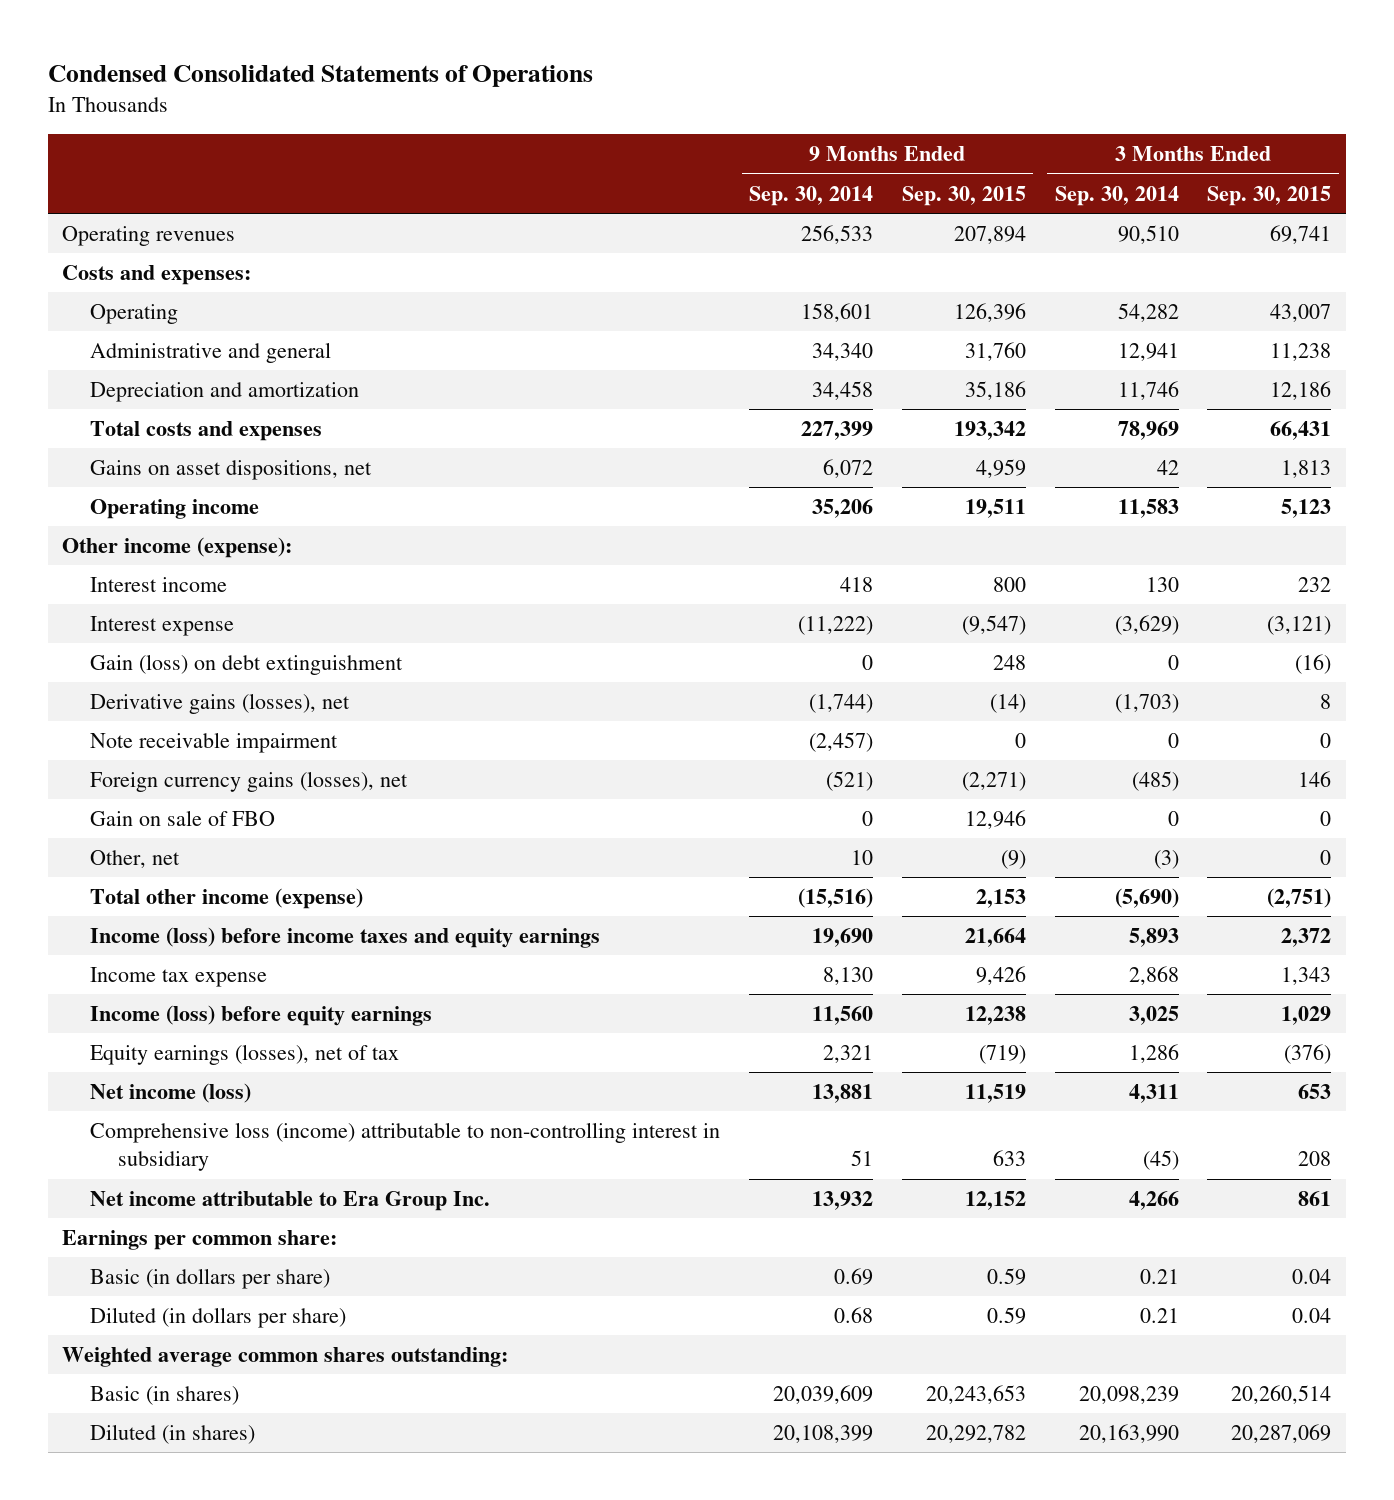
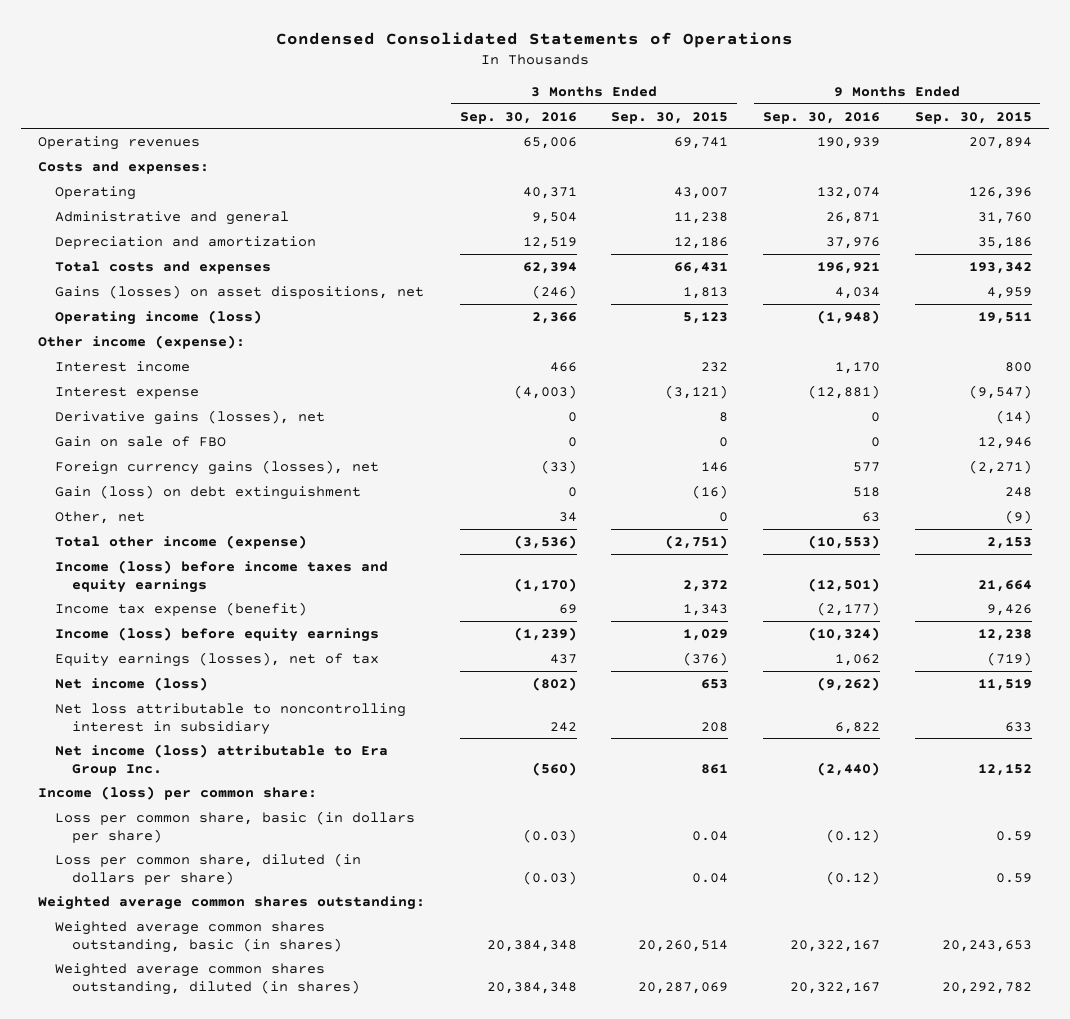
- | 9 Months Ended Sep. 30, 2014 | 9 Months Ended Sep. 30, 2015 | 3 Months Ended Sep. 30, 2014 | 3 Months Ended Sep. 30, 2015
+ | 3 Months Ended Sep. 30, 2016 | 3 Months Ended Sep. 30, 2015 | 9 Months Ended Sep. 30, 2016 | 9 Months Ended Sep. 30, 2015
- Gains on asset dispositions, net | 6,072 | 4,959 | 42 | 1,813
- Operating income | 35,206 | 19,511 | 11,583 | 5,123
+ Gains (losses) on asset dispositions, net | (246) | 1,813 | 4,034 | 4,959
+ Operating income (loss) | 2,366 | 5,123 | (1,948) | 19,511
- Note receivable impairment | (2,457) | 0 | 0 | 0
moved down: Foreign currency gains (losses), net | (33) | 146 | 577 | (2,271)
moved down: Gain (loss) on debt extinguishment | 0 | (16) | 518 | 248
- Income tax expense | 8,130 | 9,426 | 2,868 | 1,343
+ Income tax expense (benefit) | 69 | 1,343 | (2,177) | 9,426
- Comprehensive loss (income) attributable to non-controlling interest in subsidiary | 51 | 633 | (45) | 208
- Net income attributable to Era Group Inc. | 13,932 | 12,152 | 4,266 | 861
- Earnings per common share:
- Basic (in dollars per share) | 0.69 | 0.59 | 0.21 | 0.04
- Diluted (in dollars per share) | 0.68 | 0.59 | 0.21 | 0.04
+ Net loss attributable to noncontrolling interest in subsidiary | 242 | 208 | 6,822 | 633
+ Net income (loss) attributable to Era Group Inc. | (560) | 861 | (2,440) | 12,152
+ Income (loss) per common share:
+ Loss per common share, basic (in dollars per share) | (0.03) | 0.04 | (0.12) | 0.59
+ Loss per common share, diluted (in dollars per share) | (0.03) | 0.04 | (0.12) | 0.59
- Basic (in shares) | 20,039,609 | 20,243,653 | 20,098,239 | 20,260,514
- Diluted (in shares) | 20,108,399 | 20,292,782 | 20,163,990 | 20,287,069
+ Weighted average common shares outstanding, basic (in shares) | 20,384,348 | 20,260,514 | 20,322,167 | 20,243,653
+ Weighted average common shares outstanding, diluted (in shares) | 20,384,348 | 20,287,069 | 20,322,167 | 20,292,782

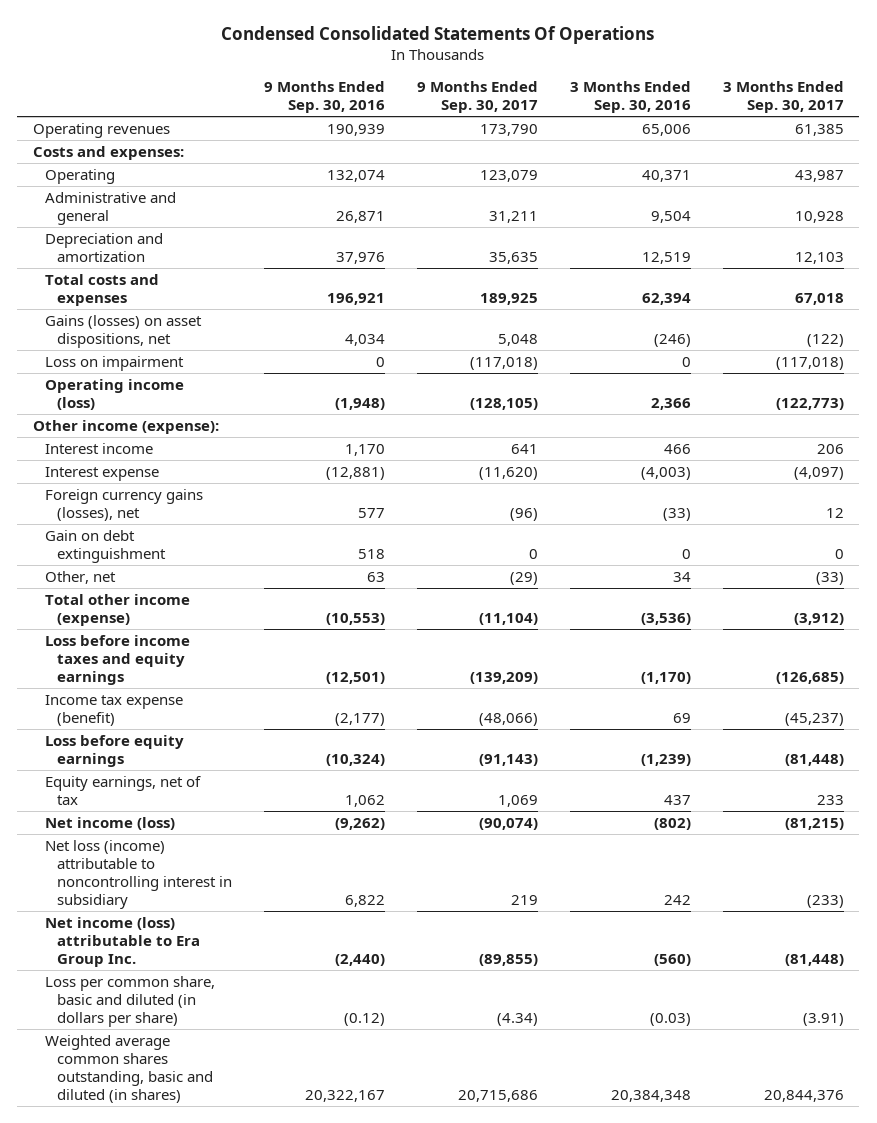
- Condensed Consolidated Statements of Operations
+ Condensed Consolidated Statements Of Operations
- | 3 Months Ended Sep. 30, 2016 | 3 Months Ended Sep. 30, 2015 | 9 Months Ended Sep. 30, 2016 | 9 Months Ended Sep. 30, 2015
+ | 9 Months Ended Sep. 30, 2016 | 9 Months Ended Sep. 30, 2017 | 3 Months Ended Sep. 30, 2016 | 3 Months Ended Sep. 30, 2017
+ Loss on impairment | 0 | (117,018) | 0 | (117,018)
- Derivative gains (losses), net | 0 | 8 | 0 | (14)
- Gain on sale of FBO | 0 | 0 | 0 | 12,946
- Gain (loss) on debt extinguishment | 0 | (16) | 518 | 248
+ Gain on debt extinguishment | 518 | 0 | 0 | 0
- Income (loss) before income taxes and equity earnings | (1,170) | 2,372 | (12,501) | 21,664
+ Loss before income taxes and equity earnings | (12,501) | (139,209) | (1,170) | (126,685)
- Income (loss) before equity earnings | (1,239) | 1,029 | (10,324) | 12,238
- Equity earnings (losses), net of tax | 437 | (376) | 1,062 | (719)
+ Loss before equity earnings | (10,324) | (91,143) | (1,239) | (81,448)
+ Equity earnings, net of tax | 1,062 | 1,069 | 437 | 233
- Net loss attributable to noncontrolling interest in subsidiary | 242 | 208 | 6,822 | 633
+ Net loss (income) attributable to noncontrolling interest in subsidiary | 6,822 | 219 | 242 | (233)
- Income (loss) per common share:
- Loss per common share, basic (in dollars per share) | (0.03) | 0.04 | (0.12) | 0.59
- Loss per common share, diluted (in dollars per share) | (0.03) | 0.04 | (0.12) | 0.59
- Weighted average common shares outstanding:
- Weighted average common shares outstanding, basic (in shares) | 20,384,348 | 20,260,514 | 20,322,167 | 20,243,653
- Weighted average common shares outstanding, diluted (in shares) | 20,384,348 | 20,287,069 | 20,322,167 | 20,292,782
+ Loss per common share, basic and diluted (in dollars per share) | (0.12) | (4.34) | (0.03) | (3.91)
+ Weighted average common shares outstanding, basic and diluted (in shares) | 20,322,167 | 20,715,686 | 20,384,348 | 20,844,376

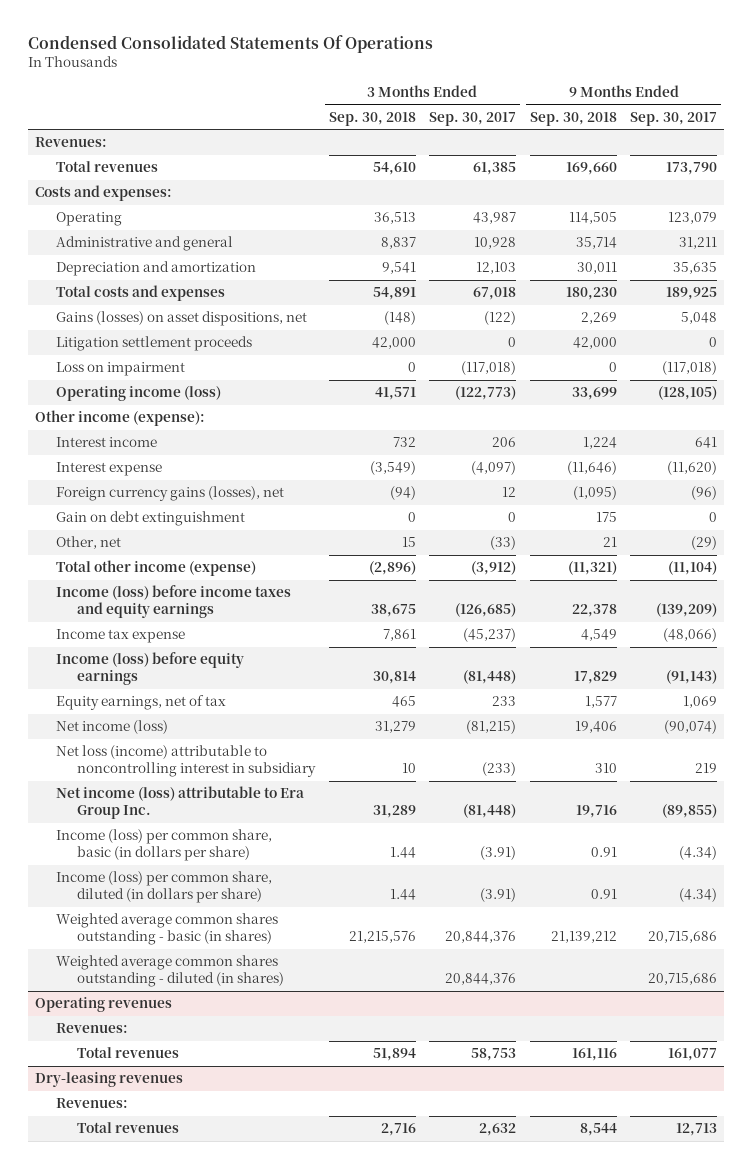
- | 9 Months Ended Sep. 30, 2016 | 9 Months Ended Sep. 30, 2017 | 3 Months Ended Sep. 30, 2016 | 3 Months Ended Sep. 30, 2017
+ | 3 Months Ended Sep. 30, 2018 | 3 Months Ended Sep. 30, 2017 | 9 Months Ended Sep. 30, 2018 | 9 Months Ended Sep. 30, 2017
- Operating revenues | 190,939 | 173,790 | 65,006 | 61,385
+ Revenues:
+ Total revenues | 54,610 | 61,385 | 169,660 | 173,790
+ Litigation settlement proceeds | 42,000 | 0 | 42,000 | 0
- Loss before income taxes and equity earnings | (12,501) | (139,209) | (1,170) | (126,685)
- Income tax expense (benefit) | (2,177) | (48,066) | 69 | (45,237)
- Loss before equity earnings | (10,324) | (91,143) | (1,239) | (81,448)
+ Income (loss) before income taxes and equity earnings | 38,675 | (126,685) | 22,378 | (139,209)
+ Income tax expense | 7,861 | (45,237) | 4,549 | (48,066)
+ Income (loss) before equity earnings | 30,814 | (81,448) | 17,829 | (91,143)
- Loss per common share, basic and diluted (in dollars per share) | (0.12) | (4.34) | (0.03) | (3.91)
- Weighted average common shares outstanding, basic and diluted (in shares) | 20,322,167 | 20,715,686 | 20,384,348 | 20,844,376
+ Income (loss) per common share, basic (in dollars per share) | 1.44 | (3.91) | 0.91 | (4.34)
+ Income (loss) per common share, diluted (in dollars per share) | 1.44 | (3.91) | 0.91 | (4.34)
+ Weighted average common shares outstanding - basic (in shares) | 21,215,576 | 20,844,376 | 21,139,212 | 20,715,686
+ Weighted average common shares outstanding - diluted (in shares) | | 20,844,376 | | 20,715,686
+ Operating revenues
+ Revenues:
+ Total revenues | 51,894 | 58,753 | 161,116 | 161,077
+ Dry-leasing revenues
+ Revenues:
+ Total revenues | 2,716 | 2,632 | 8,544 | 12,713

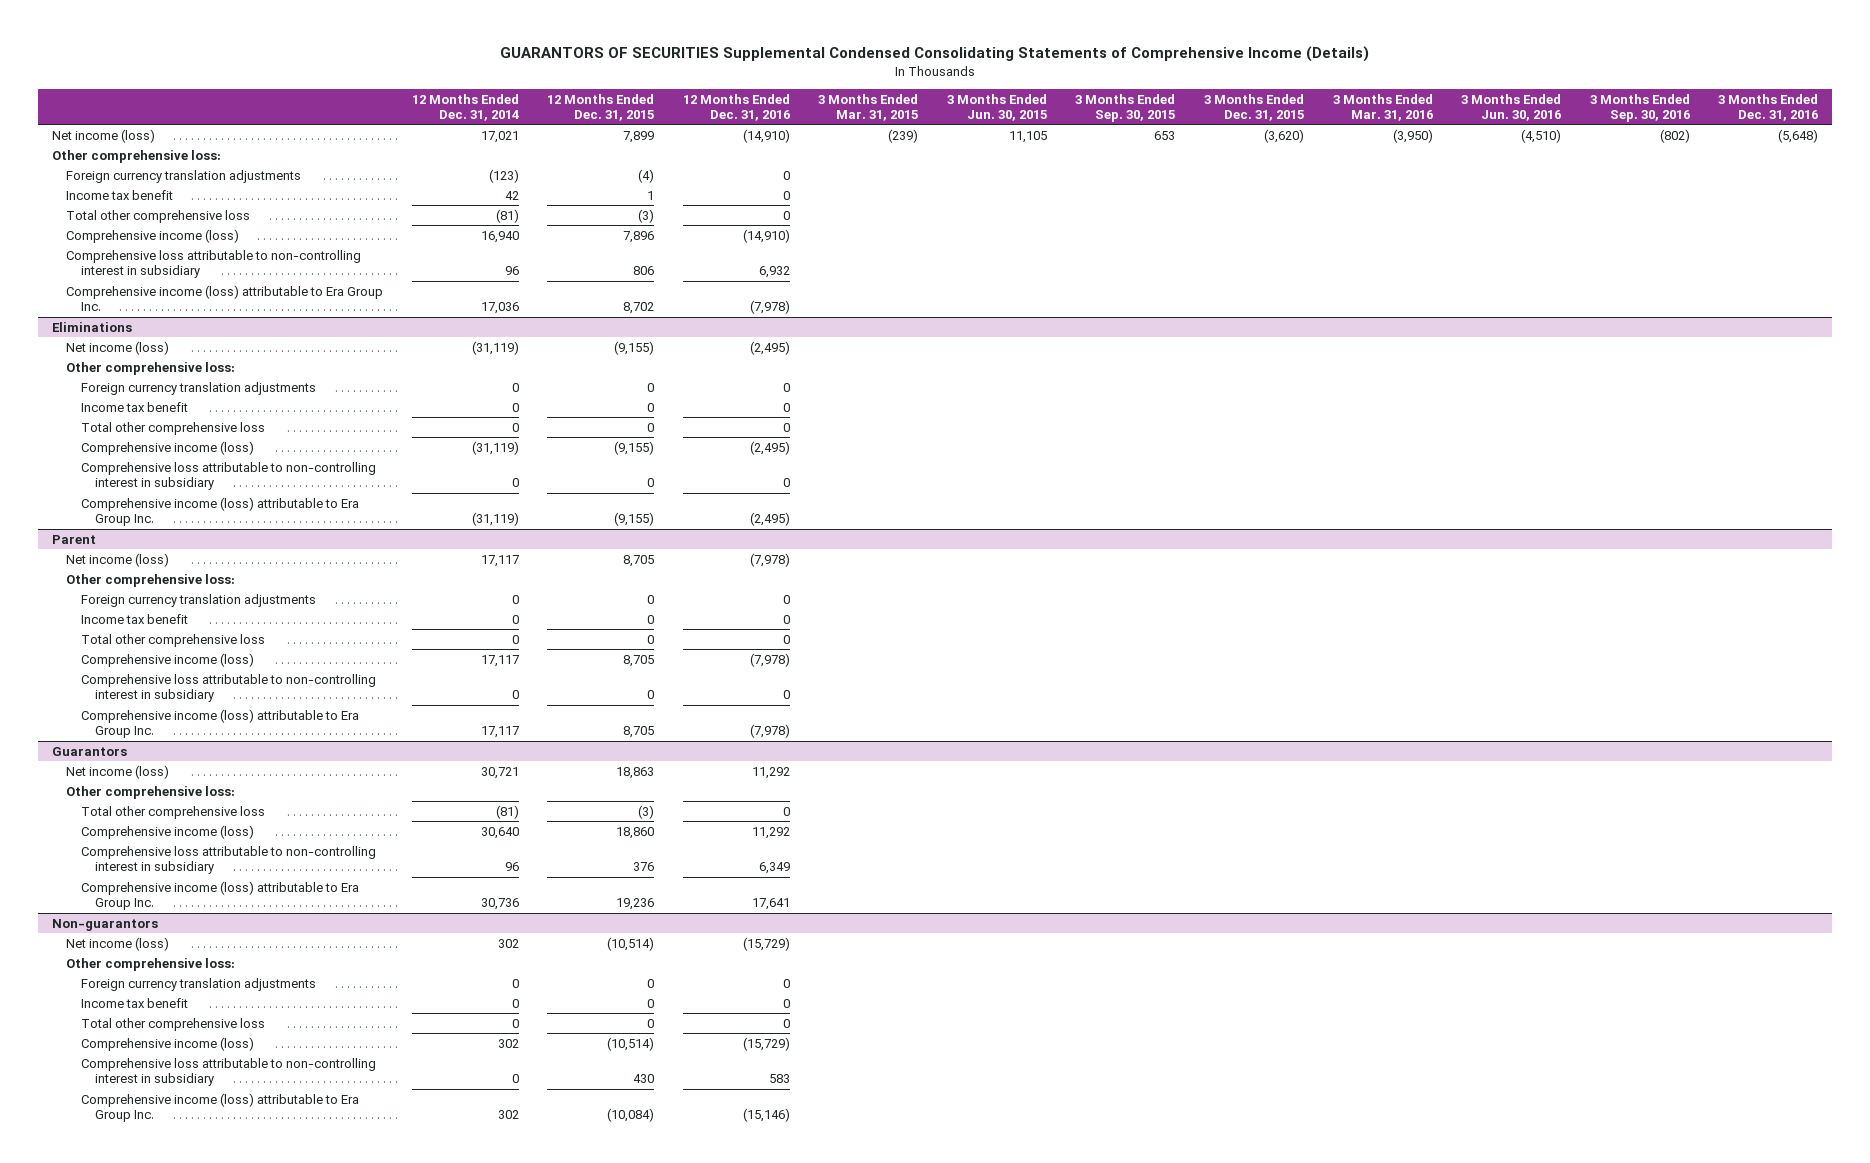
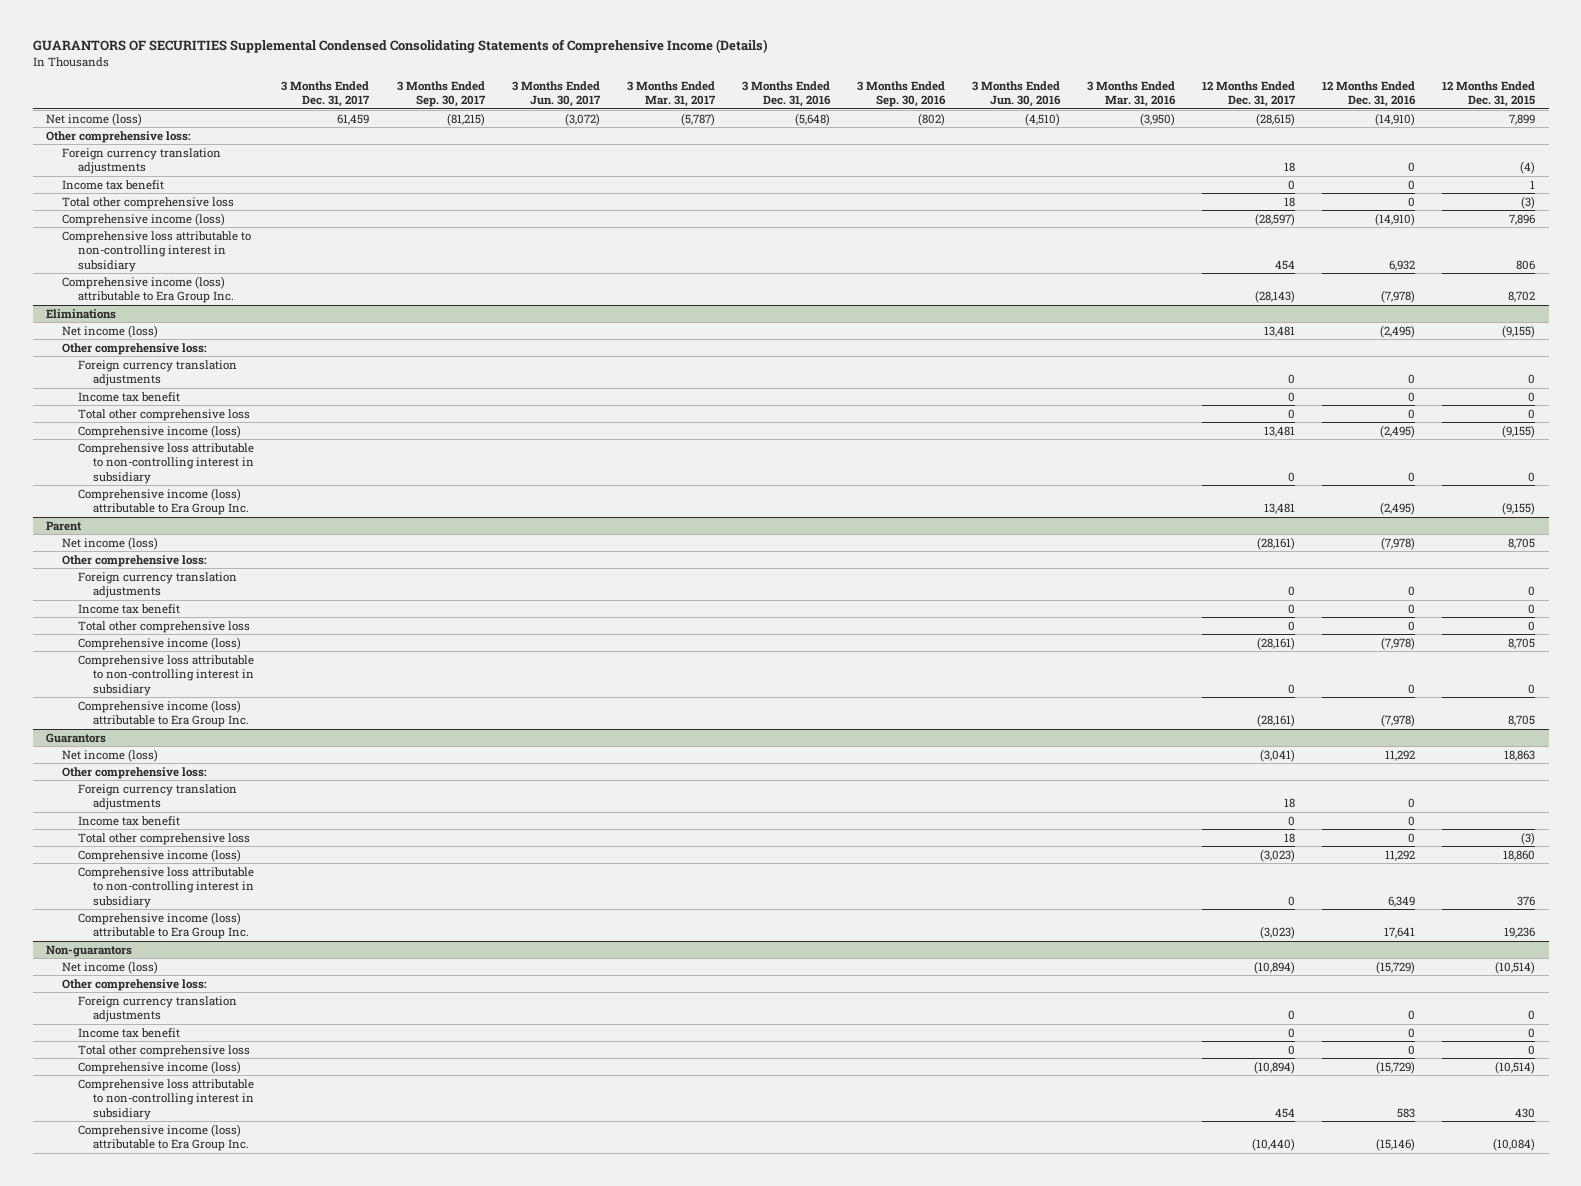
- | 12 Months Ended Dec. 31, 2014 | 12 Months Ended Dec. 31, 2015 | 12 Months Ended Dec. 31, 2016 | 3 Months Ended Mar. 31, 2015 | 3 Months Ended Jun. 30, 2015 | 3 Months Ended Sep. 30, 2015 | 3 Months Ended Dec. 31, 2015 | 3 Months Ended Mar. 31, 2016 | 3 Months Ended Jun. 30, 2016 | 3 Months Ended Sep. 30, 2016 | 3 Months Ended Dec. 31, 2016
+ | 3 Months Ended Dec. 31, 2017 | 3 Months Ended Sep. 30, 2017 | 3 Months Ended Jun. 30, 2017 | 3 Months Ended Mar. 31, 2017 | 3 Months Ended Dec. 31, 2016 | 3 Months Ended Sep. 30, 2016 | 3 Months Ended Jun. 30, 2016 | 3 Months Ended Mar. 31, 2016 | 12 Months Ended Dec. 31, 2017 | 12 Months Ended Dec. 31, 2016 | 12 Months Ended Dec. 31, 2015
@ Guarantors
+ Foreign currency translation adjustments | | | | | | | | | 18 | 0 |
+ Income tax benefit | | | | | | | | | 0 | 0 |

